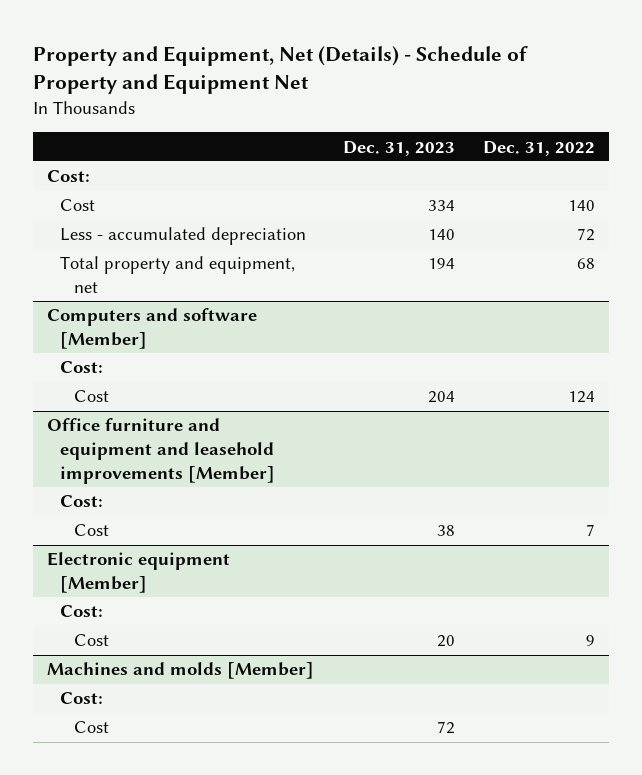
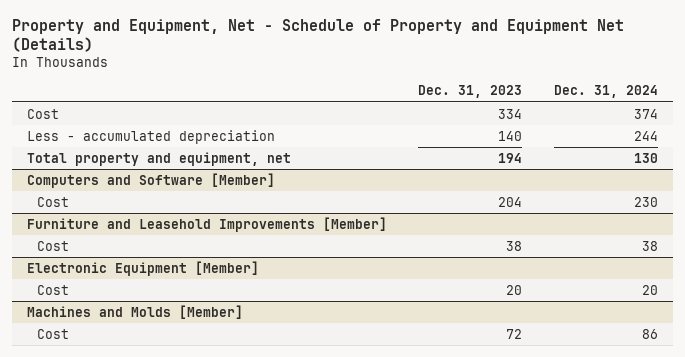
- Property and Equipment, Net (Details) - Schedule of Property and Equipment Net
+ Property and Equipment, Net - Schedule of Property and Equipment Net (Details)
- | Dec. 31, 2023 | Dec. 31, 2022
+ | Dec. 31, 2023 | Dec. 31, 2024
- Cost:
- Computers and software [Member]
- Cost:
+ Computers and Software [Member]
- Office furniture and equipment and leasehold improvements [Member]
- Cost:
+ Furniture and Leasehold Improvements [Member]
- Electronic equipment [Member]
- Cost:
+ Electronic Equipment [Member]
- Machines and molds [Member]
- Cost:
+ Machines and Molds [Member]

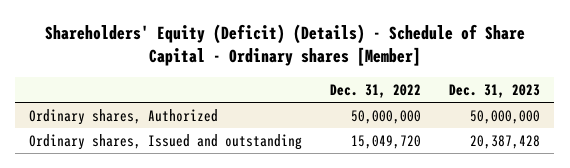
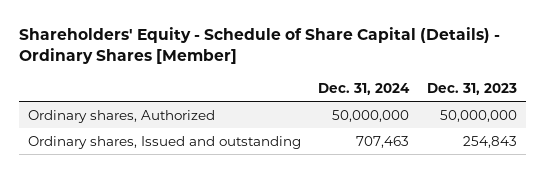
- Shareholders' Equity (Deficit) (Details) - Schedule of Share Capital - Ordinary shares [Member]
+ Shareholders' Equity - Schedule of Share Capital (Details) - Ordinary Shares [Member]
- | Dec. 31, 2022 | Dec. 31, 2023
+ | Dec. 31, 2024 | Dec. 31, 2023
- Ordinary shares, Issued and outstanding | 15,049,720 | 20,387,428
+ Ordinary shares, Issued and outstanding | 707,463 | 254,843

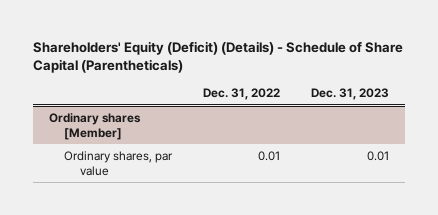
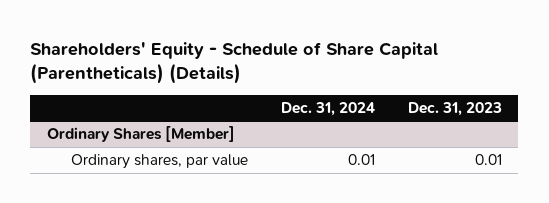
- Shareholders' Equity (Deficit) (Details) - Schedule of Share Capital (Parentheticals)
+ Shareholders' Equity - Schedule of Share Capital (Parentheticals) (Details)
- | Dec. 31, 2022 | Dec. 31, 2023
+ | Dec. 31, 2024 | Dec. 31, 2023
- Ordinary shares [Member]
+ Ordinary Shares [Member]

